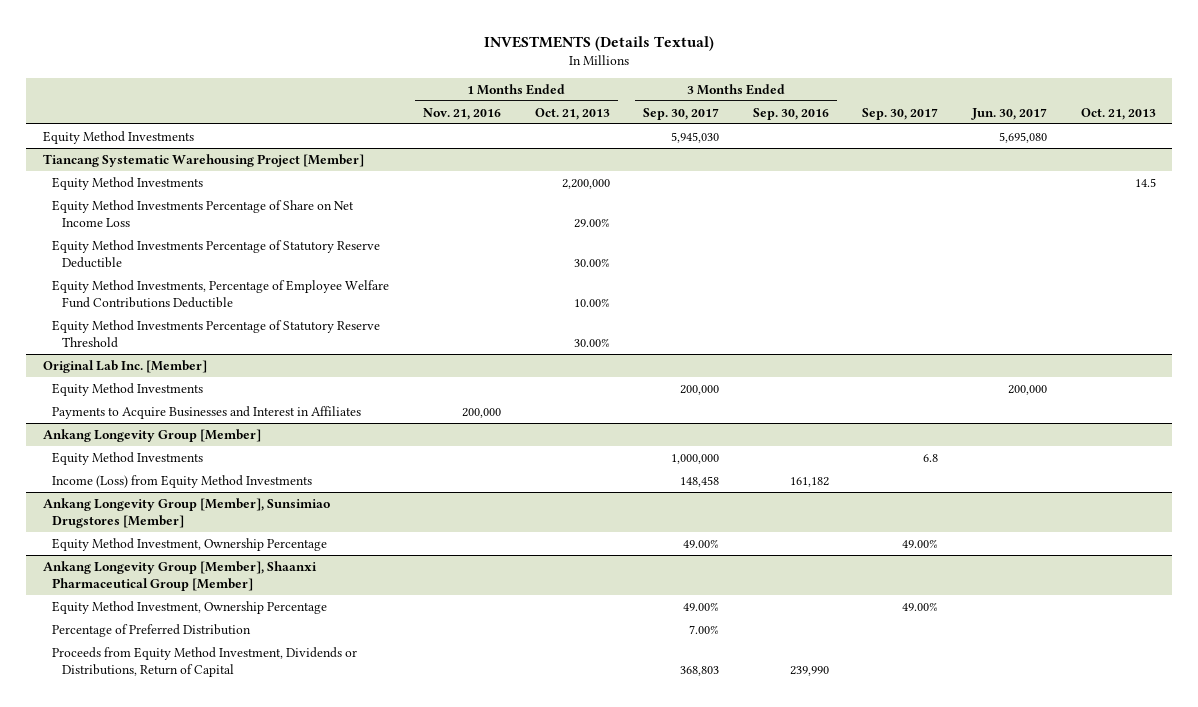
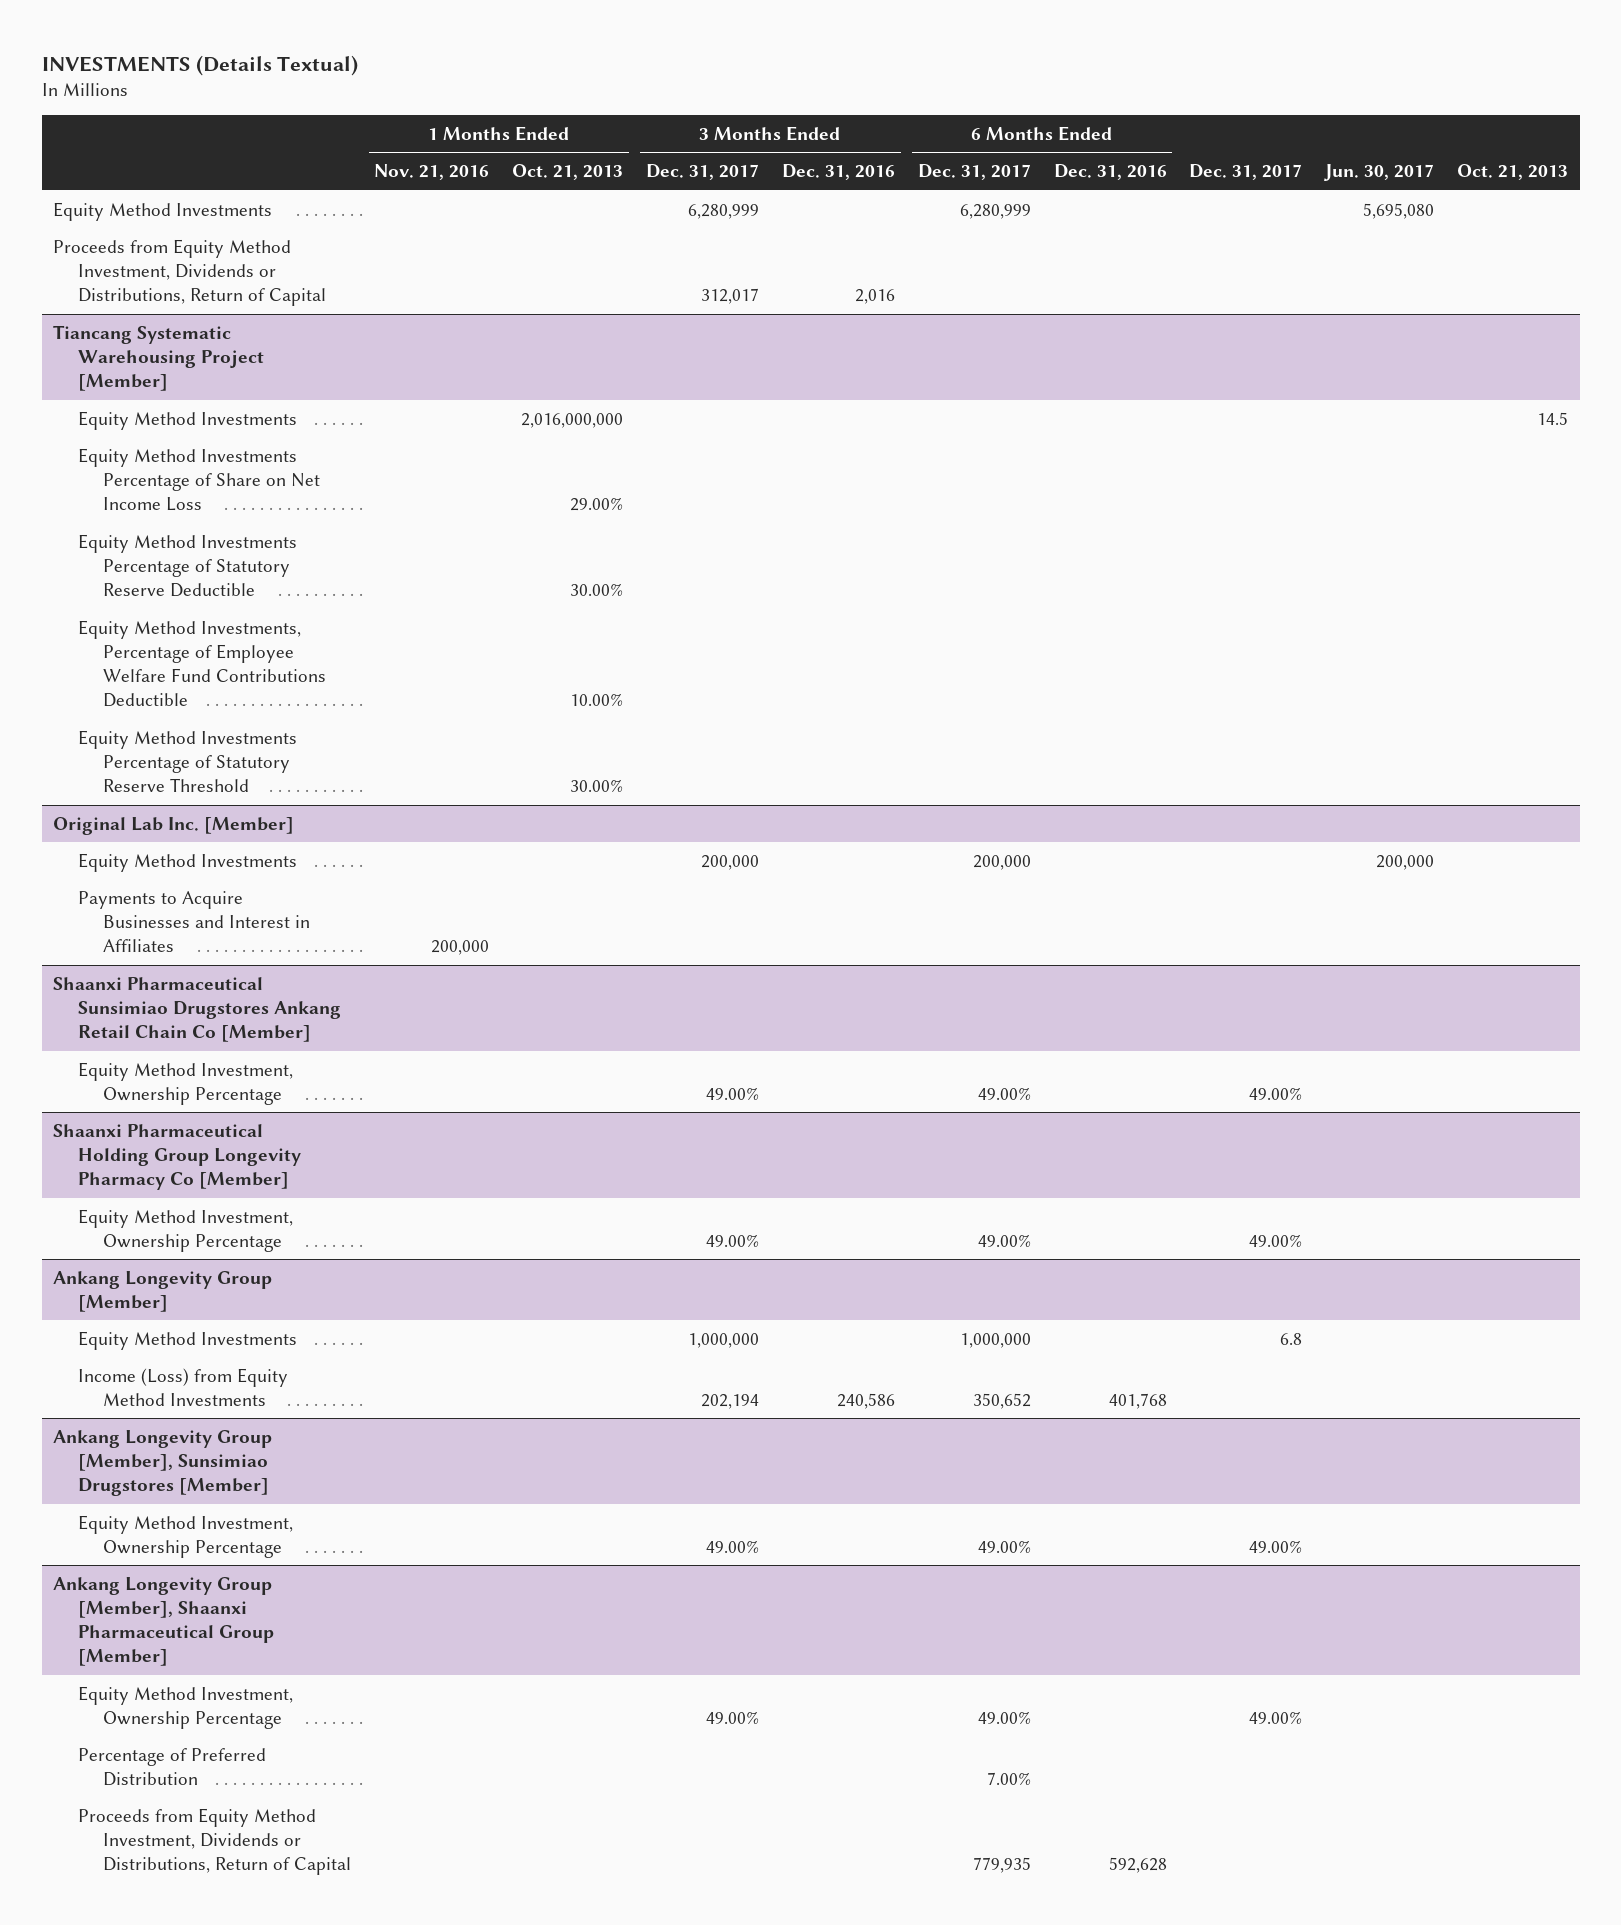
- | 1 Months Ended Nov. 21, 2016 | 1 Months Ended Oct. 21, 2013 | 3 Months Ended Sep. 30, 2017 | 3 Months Ended Sep. 30, 2016 | Sep. 30, 2017 | Jun. 30, 2017 | Oct. 21, 2013
+ | 1 Months Ended Nov. 21, 2016 | 1 Months Ended Oct. 21, 2013 | 3 Months Ended Dec. 31, 2017 | 3 Months Ended Dec. 31, 2016 | 6 Months Ended Dec. 31, 2017 | 6 Months Ended Dec. 31, 2016 | Dec. 31, 2017 | Jun. 30, 2017 | Oct. 21, 2013
+ Proceeds from Equity Method Investment, Dividends or Distributions, Return of Capital | | | 312,017 | 2,016 | | | | |
@ Tiancang Systematic Warehousing Project [Member]
- Equity Method Investments | | 2,200,000 | | | | | 14.5
+ Equity Method Investments | | 2,016,000,000 | | | | | | | 14.5
+ Shaanxi Pharmaceutical Sunsimiao Drugstores Ankang Retail Chain Co [Member]
+ Equity Method Investment, Ownership Percentage | | | 49.00% | | 49.00% | | 49.00% | |
+ Shaanxi Pharmaceutical Holding Group Longevity Pharmacy Co [Member]
+ Equity Method Investment, Ownership Percentage | | | 49.00% | | 49.00% | | 49.00% | |

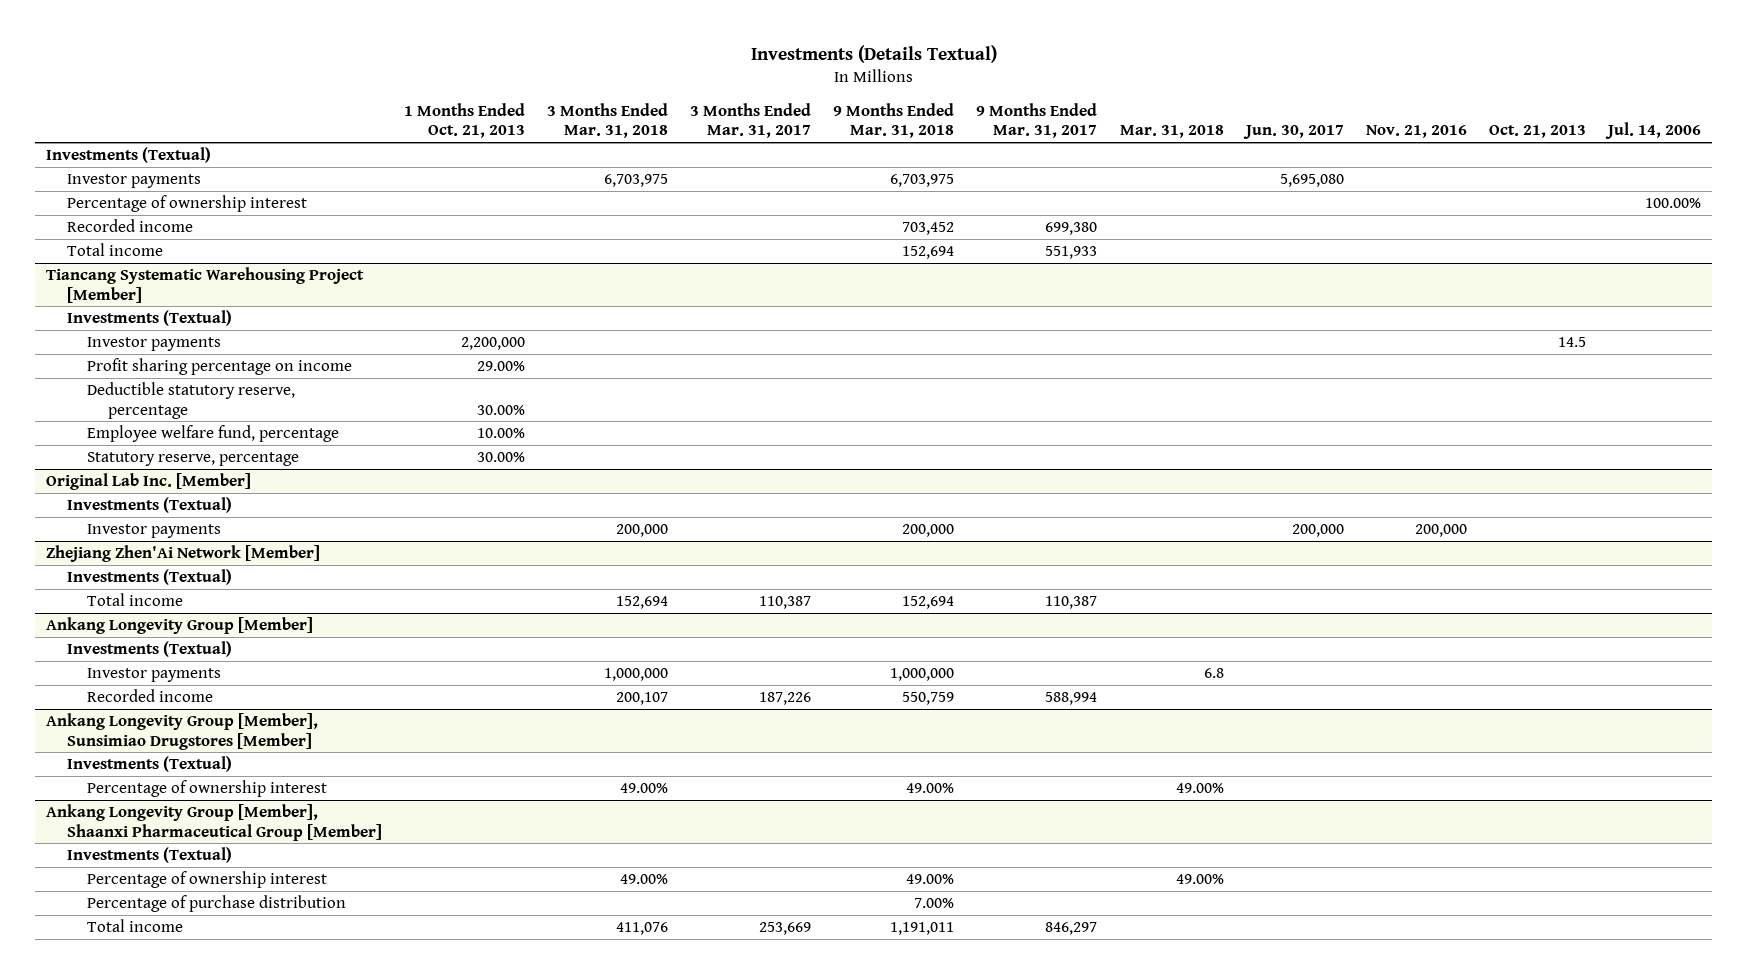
- INVESTMENTS (Details Textual)
+ Investments (Details Textual)
- | 1 Months Ended Nov. 21, 2016 | 1 Months Ended Oct. 21, 2013 | 3 Months Ended Dec. 31, 2017 | 3 Months Ended Dec. 31, 2016 | 6 Months Ended Dec. 31, 2017 | 6 Months Ended Dec. 31, 2016 | Dec. 31, 2017 | Jun. 30, 2017 | Oct. 21, 2013
+ | 1 Months Ended Oct. 21, 2013 | 3 Months Ended Mar. 31, 2018 | 3 Months Ended Mar. 31, 2017 | 9 Months Ended Mar. 31, 2018 | 9 Months Ended Mar. 31, 2017 | Mar. 31, 2018 | Jun. 30, 2017 | Nov. 21, 2016 | Oct. 21, 2013 | Jul. 14, 2006
- Equity Method Investments | | | 6,280,999 | | 6,280,999 | | | 5,695,080 |
- Proceeds from Equity Method Investment, Dividends or Distributions, Return of Capital | | | 312,017 | 2,016 | | | | |
+ Investments (Textual)
+ Investor payments | | 6,703,975 | | 6,703,975 | | | 5,695,080 | | |
+ Percentage of ownership interest | | | | | | | | | | 100.00%
+ Recorded income | | | | 703,452 | 699,380 | | | | |
+ Total income | | | | 152,694 | 551,933 | | | | |
@ Tiancang Systematic Warehousing Project [Member]
- Equity Method Investments | | 2,016,000,000 | | | | | | | 14.5
- Equity Method Investments Percentage of Share on Net Income Loss | | 29.00% | | | | | | |
- Equity Method Investments Percentage of Statutory Reserve Deductible | | 30.00% | | | | | | |
- Equity Method Investments, Percentage of Employee Welfare Fund Contributions Deductible | | 10.00% | | | | | | |
- Equity Method Investments Percentage of Statutory Reserve Threshold | | 30.00% | | | | | | |
+ Investments (Textual)
+ Investor payments | 2,200,000 | | | | | | | | 14.5 |
+ Profit sharing percentage on income | 29.00% | | | | | | | | |
+ Deductible statutory reserve, percentage | 30.00% | | | | | | | | |
+ Employee welfare fund, percentage | 10.00% | | | | | | | | |
+ Statutory reserve, percentage | 30.00% | | | | | | | | |
@ Original Lab Inc. [Member]
- Equity Method Investments | | | 200,000 | | 200,000 | | | 200,000 |
- Payments to Acquire Businesses and Interest in Affiliates | 200,000 | | | | | | | |
- Shaanxi Pharmaceutical Sunsimiao Drugstores Ankang Retail Chain Co [Member]
- Equity Method Investment, Ownership Percentage | | | 49.00% | | 49.00% | | 49.00% | |
- Shaanxi Pharmaceutical Holding Group Longevity Pharmacy Co [Member]
- Equity Method Investment, Ownership Percentage | | | 49.00% | | 49.00% | | 49.00% | |
@ Original Lab Inc. [Member]
+ Investments (Textual)
+ Investor payments | | 200,000 | | 200,000 | | | 200,000 | 200,000 | |
+ Zhejiang Zhen'Ai Network [Member]
+ Investments (Textual)
+ Total income | | 152,694 | 110,387 | 152,694 | 110,387 | | | | |
@ Ankang Longevity Group [Member]
- Equity Method Investments | | | 1,000,000 | | 1,000,000 | | 6.8 | |
- Income (Loss) from Equity Method Investments | | | 202,194 | 240,586 | 350,652 | 401,768 | | |
+ Investments (Textual)
+ Investor payments | | 1,000,000 | | 1,000,000 | | 6.8 | | | |
+ Recorded income | | 200,107 | 187,226 | 550,759 | 588,994 | | | | |
@ Ankang Longevity Group [Member], Sunsimiao Drugstores [Member]
- Equity Method Investment, Ownership Percentage | | | 49.00% | | 49.00% | | 49.00% | |
+ Investments (Textual)
+ Percentage of ownership interest | | 49.00% | | 49.00% | | 49.00% | | | |
@ Ankang Longevity Group [Member], Shaanxi Pharmaceutical Group [Member]
- Equity Method Investment, Ownership Percentage | | | 49.00% | | 49.00% | | 49.00% | |
- Percentage of Preferred Distribution | | | | | 7.00% | | | |
- Proceeds from Equity Method Investment, Dividends or Distributions, Return of Capital | | | | | 779,935 | 592,628 | | |
+ Investments (Textual)
+ Percentage of ownership interest | | 49.00% | | 49.00% | | 49.00% | | | |
+ Percentage of purchase distribution | | | | 7.00% | | | | | |
+ Total income | | 411,076 | 253,669 | 1,191,011 | 846,297 | | | | |

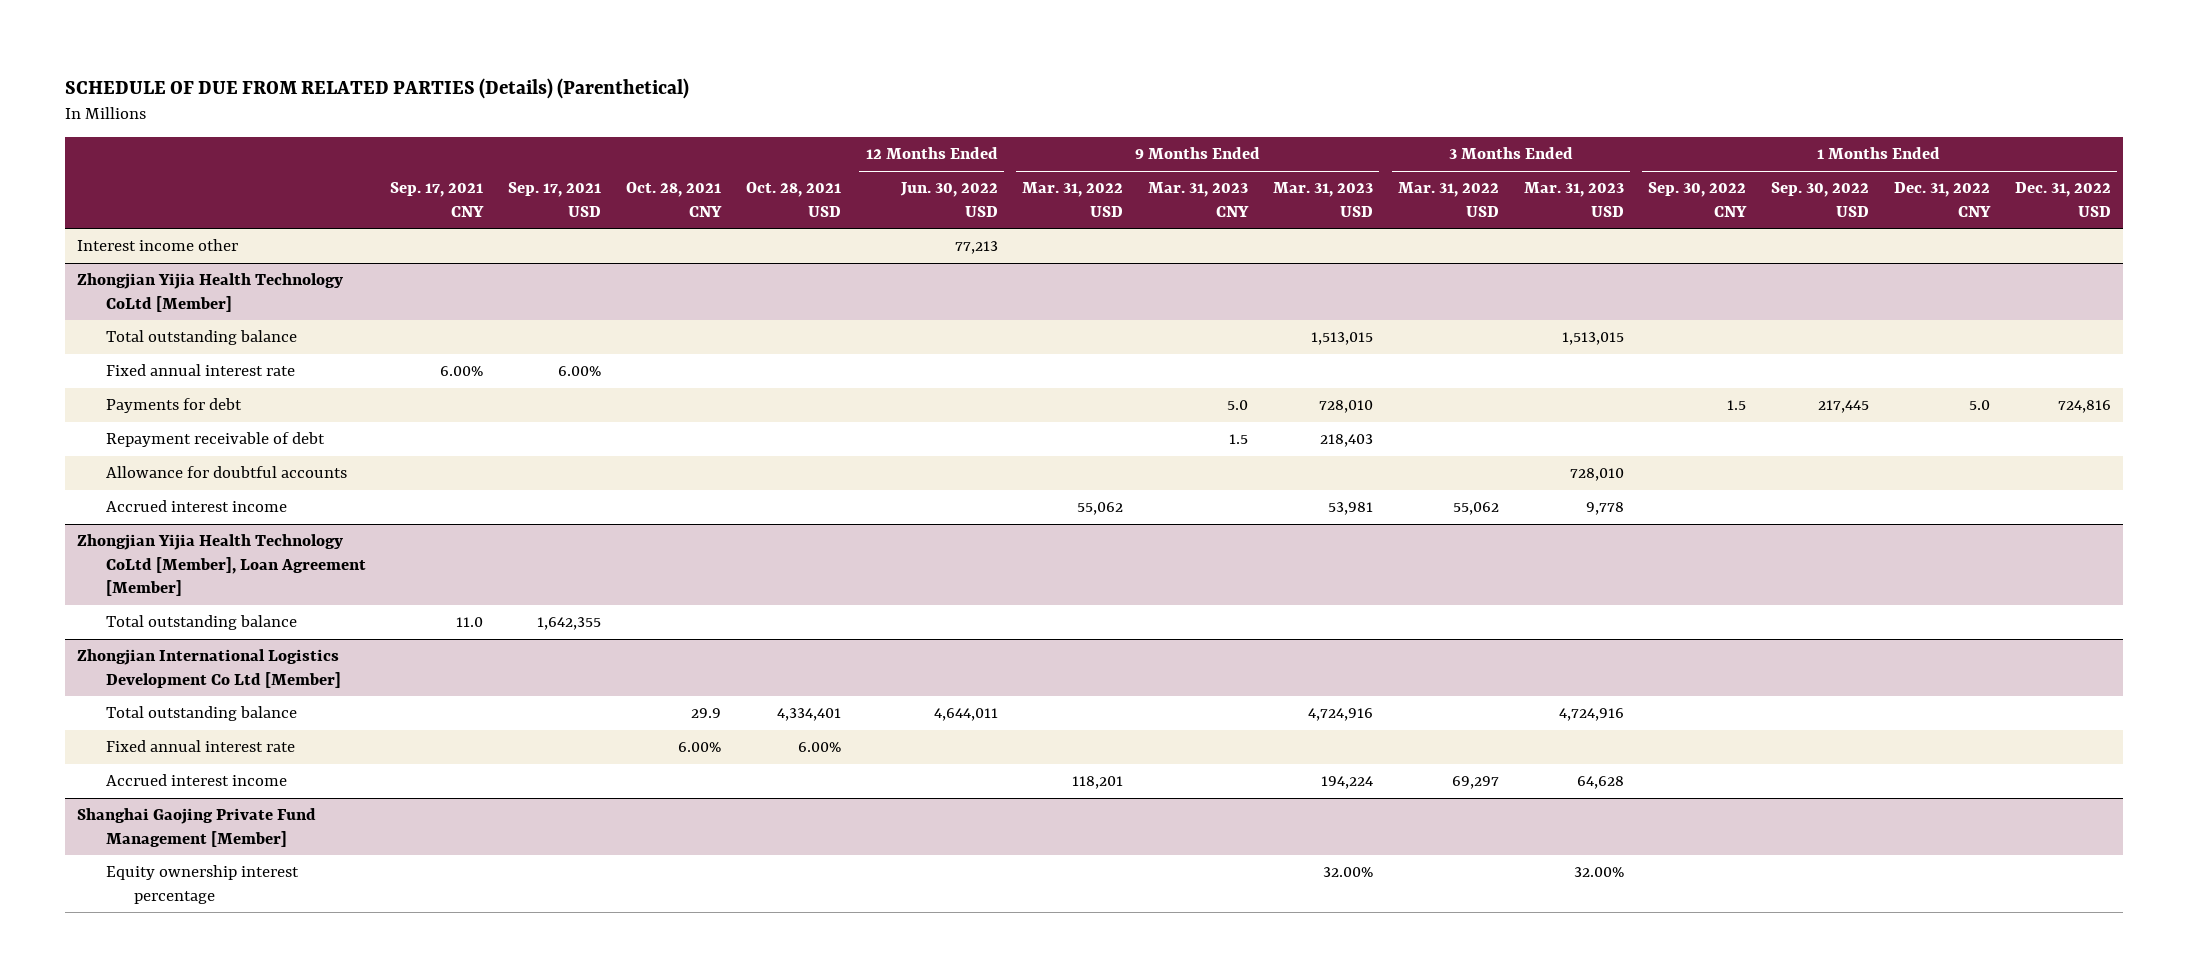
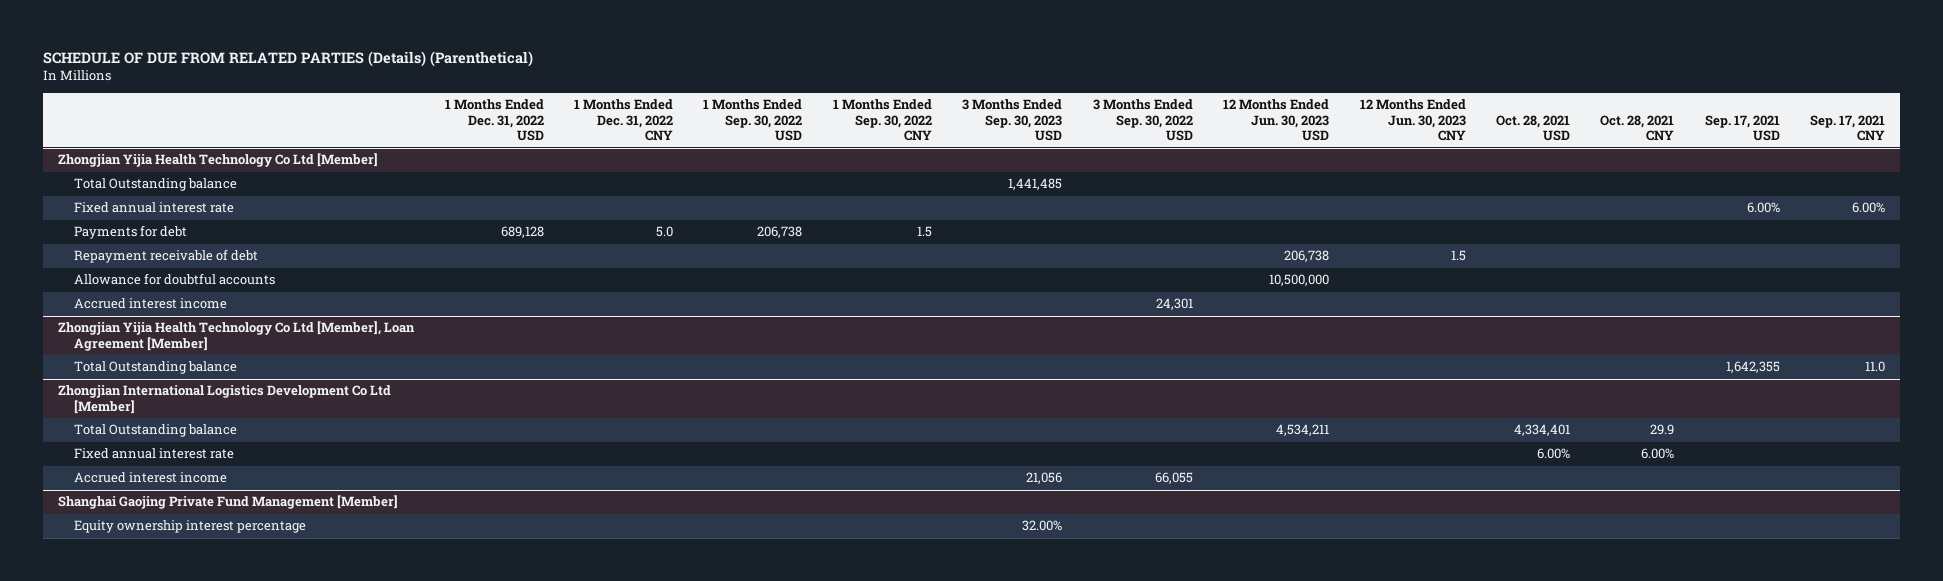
- | Sep. 17, 2021 CNY | Sep. 17, 2021 USD | Oct. 28, 2021 CNY | Oct. 28, 2021 USD | 12 Months Ended Jun. 30, 2022 USD | 9 Months Ended Mar. 31, 2022 USD | 9 Months Ended Mar. 31, 2023 CNY | 9 Months Ended Mar. 31, 2023 USD | 3 Months Ended Mar. 31, 2022 USD | 3 Months Ended Mar. 31, 2023 USD | 1 Months Ended Sep. 30, 2022 CNY | 1 Months Ended Sep. 30, 2022 USD | 1 Months Ended Dec. 31, 2022 CNY | 1 Months Ended Dec. 31, 2022 USD
+ | 1 Months Ended Dec. 31, 2022 USD | 1 Months Ended Dec. 31, 2022 CNY | 1 Months Ended Sep. 30, 2022 USD | 1 Months Ended Sep. 30, 2022 CNY | 3 Months Ended Sep. 30, 2023 USD | 3 Months Ended Sep. 30, 2022 USD | 12 Months Ended Jun. 30, 2023 USD | 12 Months Ended Jun. 30, 2023 CNY | Oct. 28, 2021 USD | Oct. 28, 2021 CNY | Sep. 17, 2021 USD | Sep. 17, 2021 CNY
- Interest income other | | | | | 77,213 | | | | | | | | |
- Zhongjian Yijia Health Technology CoLtd [Member]
- Total outstanding balance | | | | | | | | 1,513,015 | | 1,513,015 | | | |
+ Zhongjian Yijia Health Technology Co Ltd [Member]
+ Total Outstanding balance | | | | | 1,441,485 | | | | | | |
- Payments for debt | | | | | | | 5.0 | 728,010 | | | 1.5 | 217,445 | 5.0 | 724,816
+ Payments for debt | 689,128 | 5.0 | 206,738 | 1.5 | | | | | | | |
- Zhongjian Yijia Health Technology CoLtd [Member], Loan Agreement [Member]
- Total outstanding balance | 11.0 | 1,642,355 | | | | | | | | | | | |
+ Zhongjian Yijia Health Technology Co Ltd [Member], Loan Agreement [Member]
+ Total Outstanding balance | | | | | | | | | | | 1,642,355 | 11.0
@ Zhongjian International Logistics Development Co Ltd [Member]
- Total outstanding balance | | | 29.9 | 4,334,401 | 4,644,011 | | | 4,724,916 | | 4,724,916 | | | |
+ Total Outstanding balance | | | | | | | 4,534,211 | | 4,334,401 | 29.9 | |

